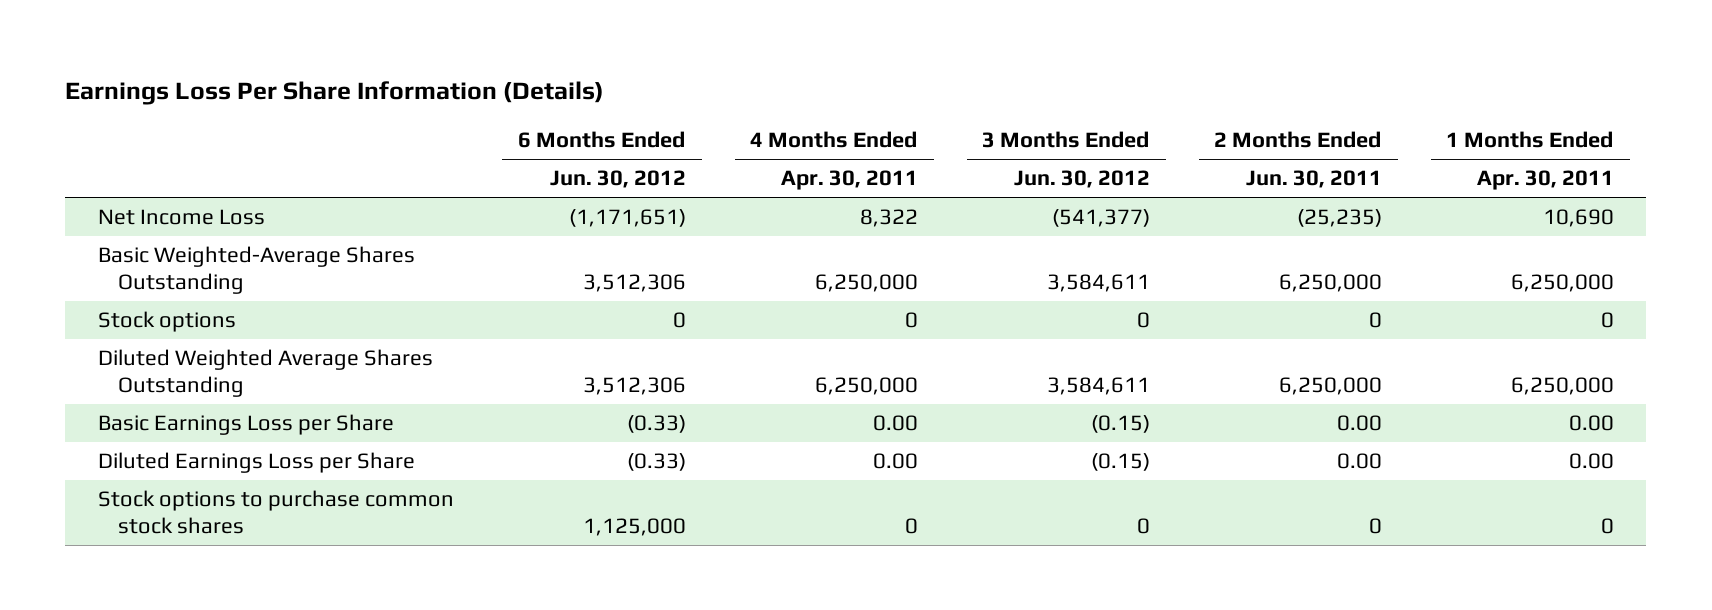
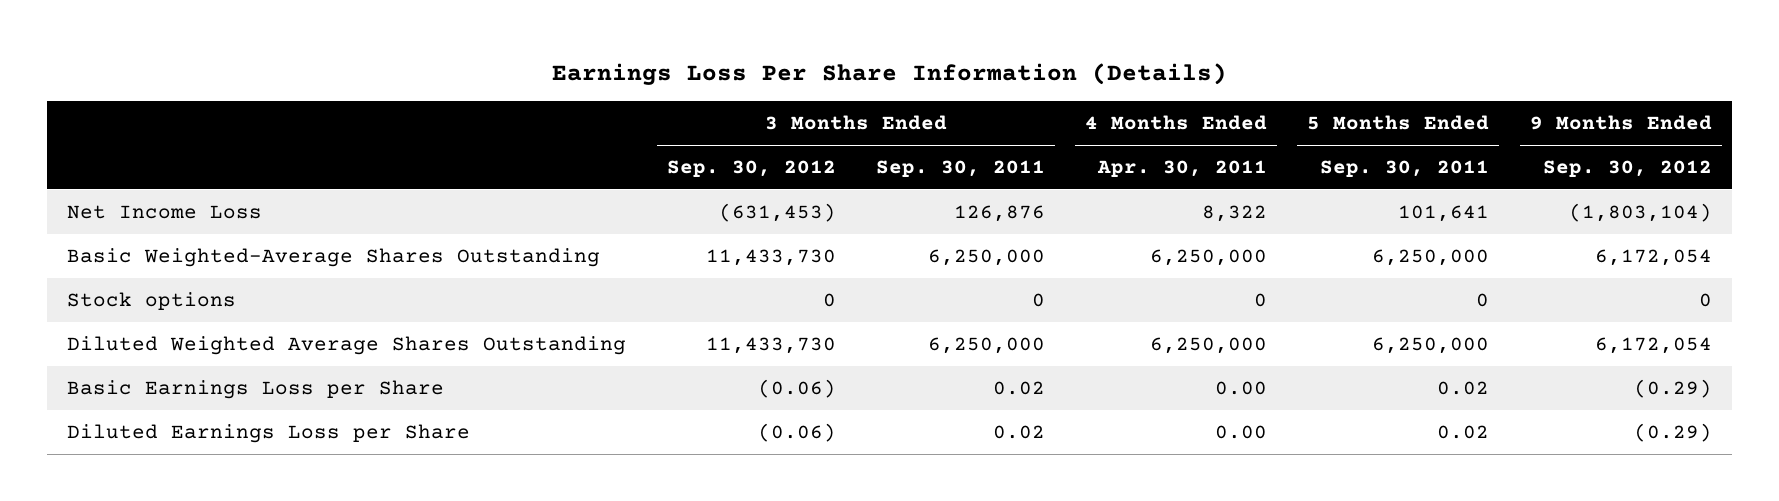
- | 6 Months Ended Jun. 30, 2012 | 4 Months Ended Apr. 30, 2011 | 3 Months Ended Jun. 30, 2012 | 2 Months Ended Jun. 30, 2011 | 1 Months Ended Apr. 30, 2011
+ | 3 Months Ended Sep. 30, 2012 | 3 Months Ended Sep. 30, 2011 | 4 Months Ended Apr. 30, 2011 | 5 Months Ended Sep. 30, 2011 | 9 Months Ended Sep. 30, 2012
- Stock options to purchase common stock shares | 1,125,000 | 0 | 0 | 0 | 0

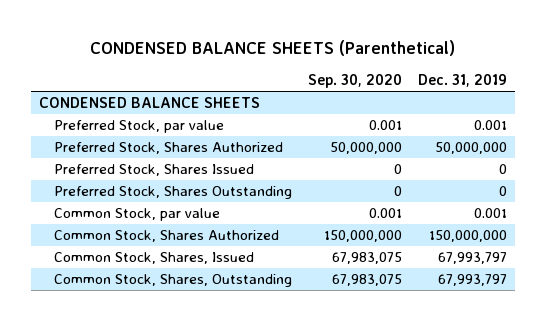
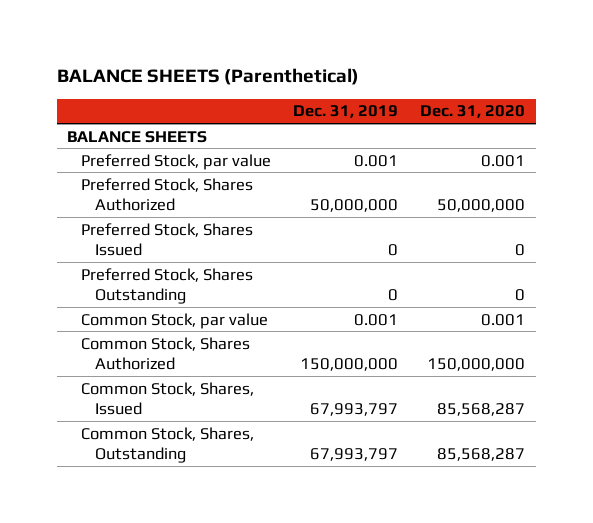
- CONDENSED BALANCE SHEETS (Parenthetical)
+ BALANCE SHEETS (Parenthetical)
- | Sep. 30, 2020 | Dec. 31, 2019
+ | Dec. 31, 2019 | Dec. 31, 2020
- CONDENSED BALANCE SHEETS
+ BALANCE SHEETS

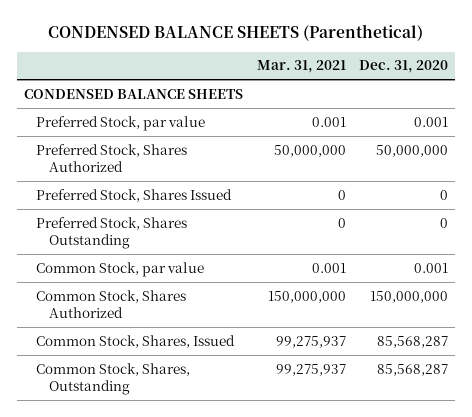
- BALANCE SHEETS (Parenthetical)
+ CONDENSED BALANCE SHEETS (Parenthetical)
- | Dec. 31, 2019 | Dec. 31, 2020
+ | Mar. 31, 2021 | Dec. 31, 2020
- BALANCE SHEETS
+ CONDENSED BALANCE SHEETS

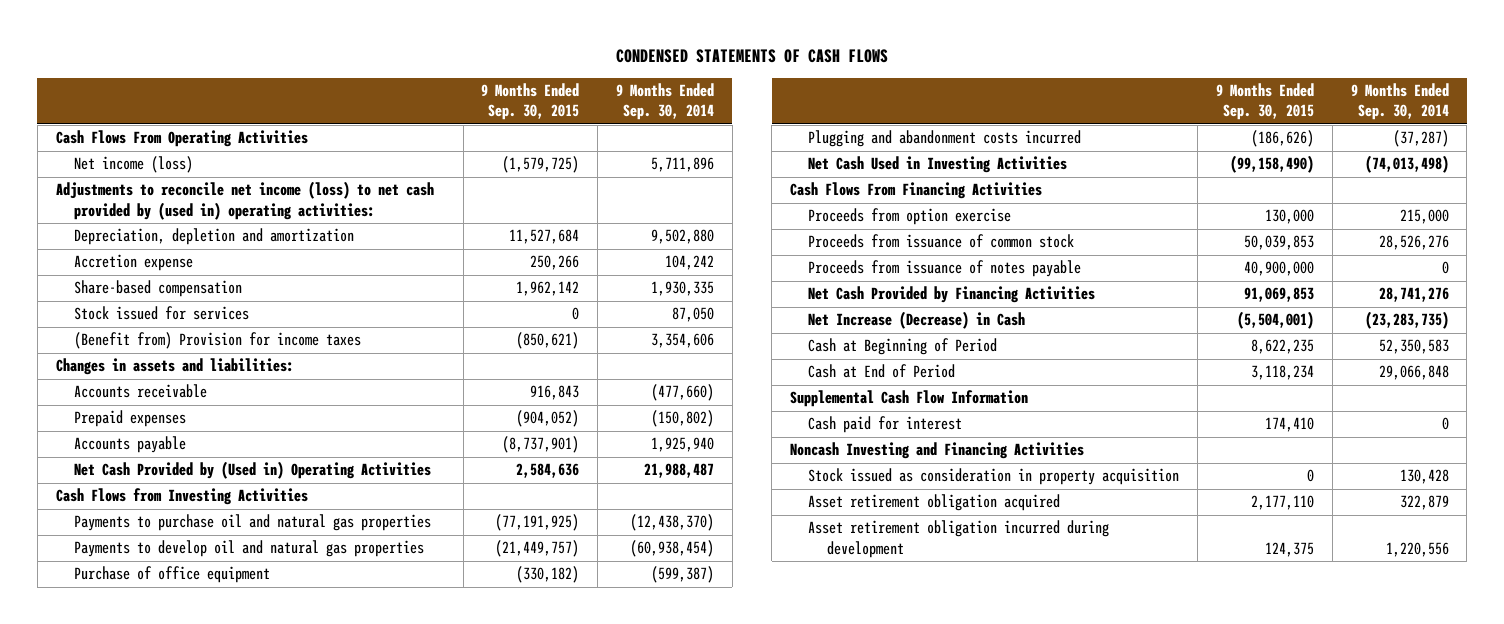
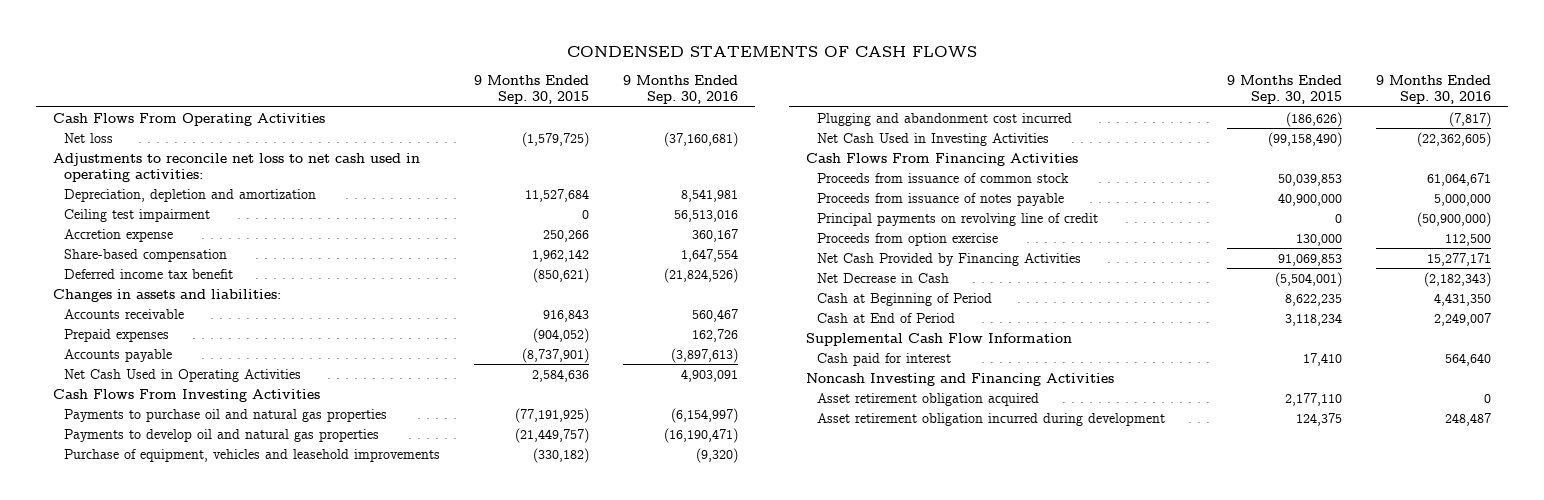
- | 9 Months Ended Sep. 30, 2015 | 9 Months Ended Sep. 30, 2014
+ | 9 Months Ended Sep. 30, 2015 | 9 Months Ended Sep. 30, 2016
- Net income (loss) | (1,579,725) | 5,711,896
- Adjustments to reconcile net income (loss) to net cash provided by (used in) operating activities:
+ Net loss | (1,579,725) | (37,160,681)
+ Adjustments to reconcile net loss to net cash used in operating activities:
+ Ceiling test impairment | 0 | 56,513,016
- Stock issued for services | 0 | 87,050
- (Benefit from) Provision for income taxes | (850,621) | 3,354,606
+ Deferred income tax benefit | (850,621) | (21,824,526)
- Net Cash Provided by (Used in) Operating Activities | 2,584,636 | 21,988,487
- Cash Flows from Investing Activities
+ Net Cash Used in Operating Activities | 2,584,636 | 4,903,091
+ Cash Flows From Investing Activities
- Purchase of office equipment | (330,182) | (599,387)
- Plugging and abandonment costs incurred | (186,626) | (37,287)
+ Purchase of equipment, vehicles and leasehold improvements | (330,182) | (9,320)
+ Plugging and abandonment cost incurred | (186,626) | (7,817)
+ Principal payments on revolving line of credit | 0 | (50,900,000)
moved down: Proceeds from option exercise | 130,000 | 112,500
- Net Increase (Decrease) in Cash | (5,504,001) | (23,283,735)
+ Net Decrease in Cash | (5,504,001) | (2,182,343)
- Cash paid for interest | 174,410 | 0
+ Cash paid for interest | 17,410 | 564,640
- Stock issued as consideration in property acquisition | 0 | 130,428

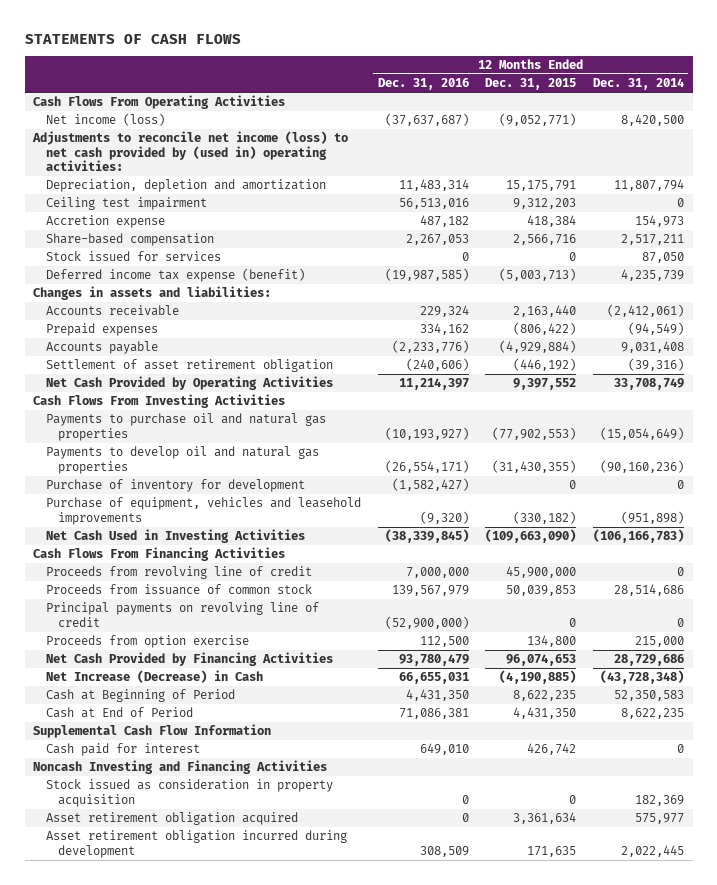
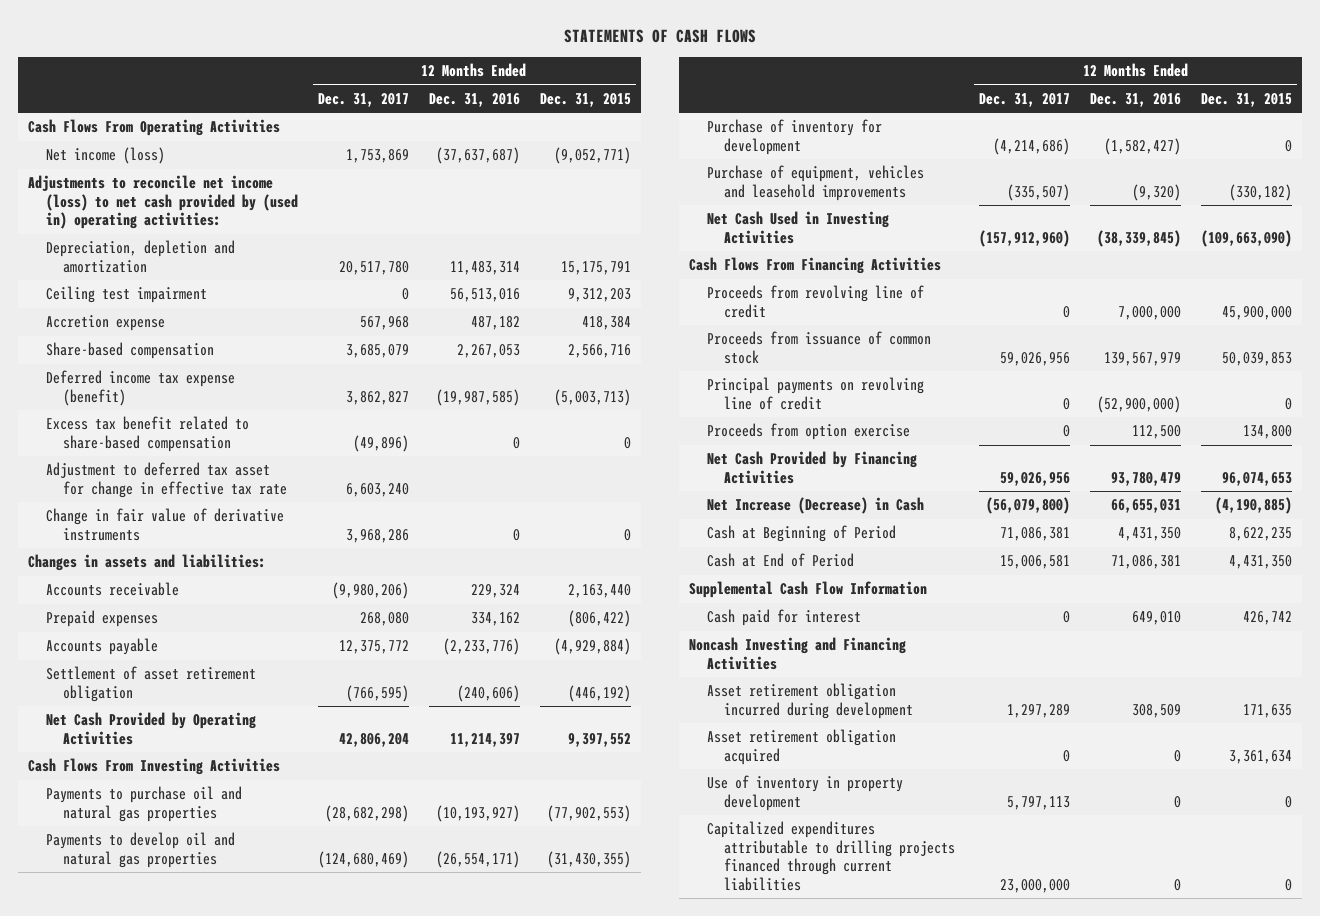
- | 12 Months Ended Dec. 31, 2016 | 12 Months Ended Dec. 31, 2015 | 12 Months Ended Dec. 31, 2014
+ | 12 Months Ended Dec. 31, 2017 | 12 Months Ended Dec. 31, 2016 | 12 Months Ended Dec. 31, 2015
- Stock issued for services | 0 | 0 | 87,050
+ Excess tax benefit related to share-based compensation | (49,896) | 0 | 0
+ Adjustment to deferred tax asset for change in effective tax rate | 6,603,240 | |
+ Change in fair value of derivative instruments | 3,968,286 | 0 | 0
- Stock issued as consideration in property acquisition | 0 | 0 | 182,369
moved down: Asset retirement obligation acquired | 0 | 0 | 3,361,634
+ Use of inventory in property development | 5,797,113 | 0 | 0
+ Capitalized expenditures attributable to drilling projects financed through current liabilities | 23,000,000 | 0 | 0

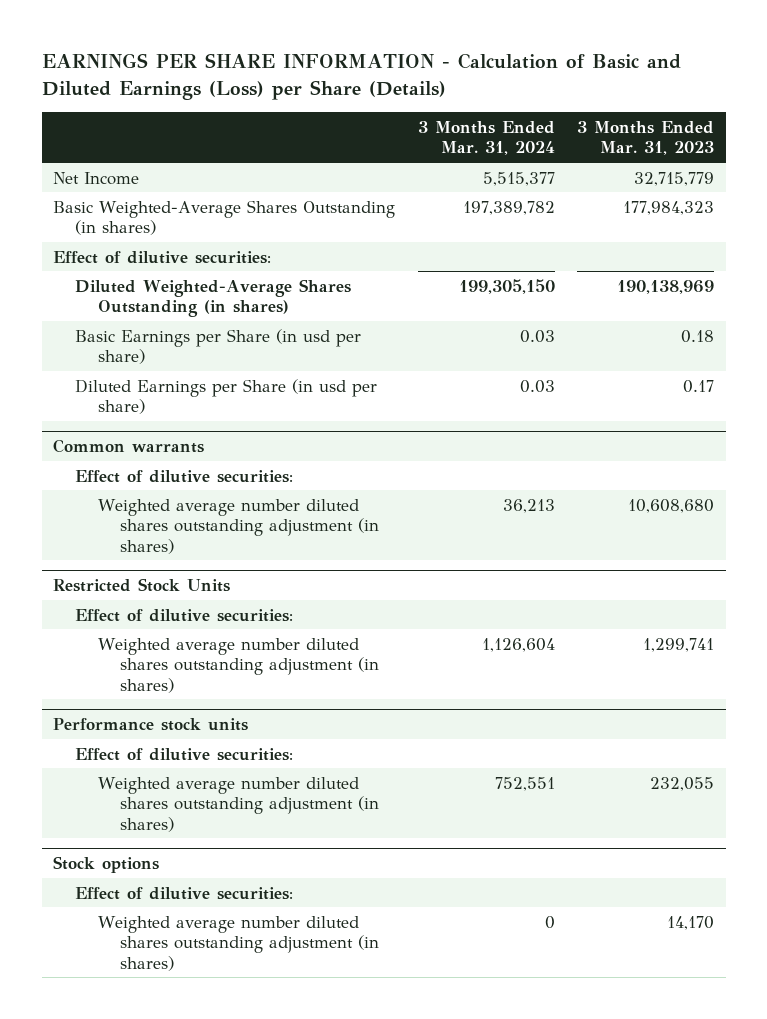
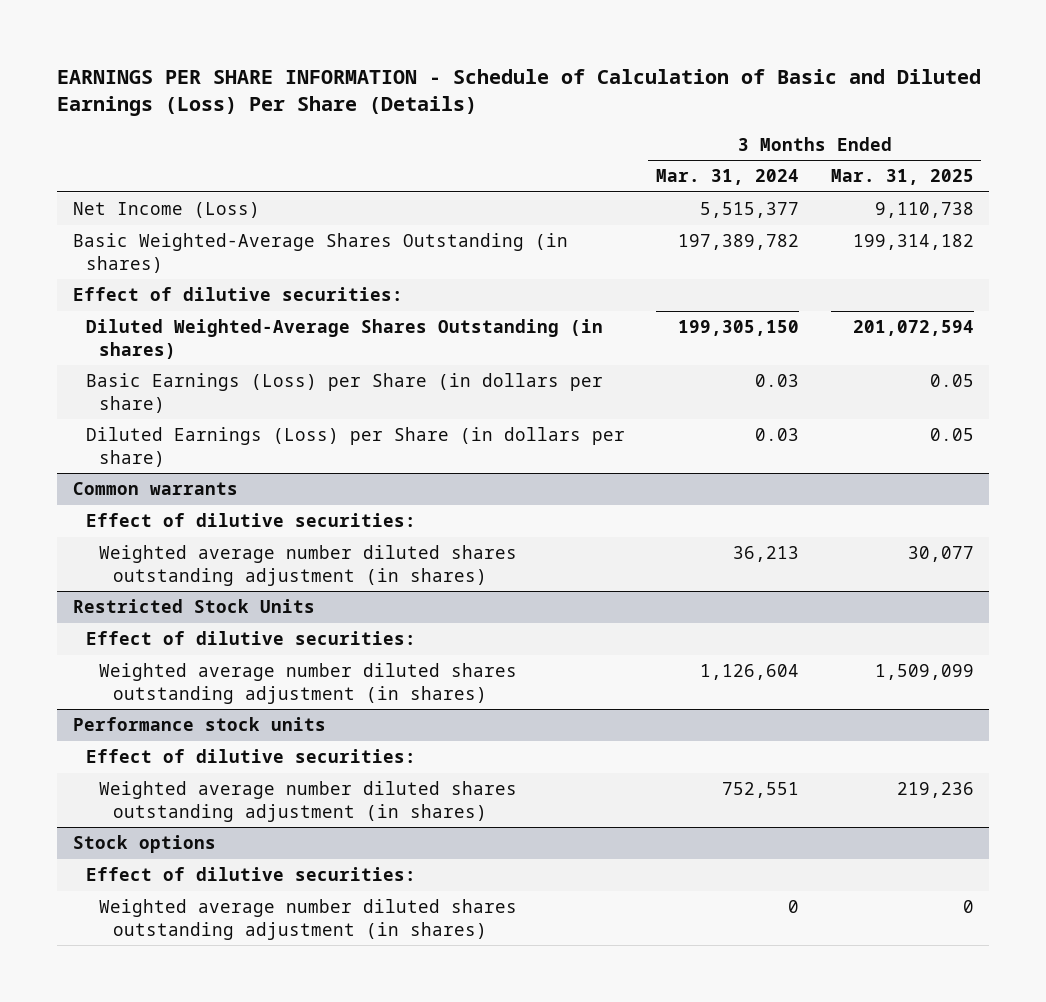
- EARNINGS PER SHARE INFORMATION - Calculation of Basic and Diluted Earnings (Loss) per Share (Details)
+ EARNINGS PER SHARE INFORMATION - Schedule of Calculation of Basic and Diluted Earnings (Loss) Per Share (Details)
- | 3 Months Ended Mar. 31, 2024 | 3 Months Ended Mar. 31, 2023
+ | 3 Months Ended Mar. 31, 2024 | 3 Months Ended Mar. 31, 2025
- Net Income | 5,515,377 | 32,715,779
+ Net Income (Loss) | 5,515,377 | 9,110,738
- Basic Earnings per Share (in usd per share) | 0.03 | 0.18
- Diluted Earnings per Share (in usd per share) | 0.03 | 0.17
+ Basic Earnings (Loss) per Share (in dollars per share) | 0.03 | 0.05
+ Diluted Earnings (Loss) per Share (in dollars per share) | 0.03 | 0.05

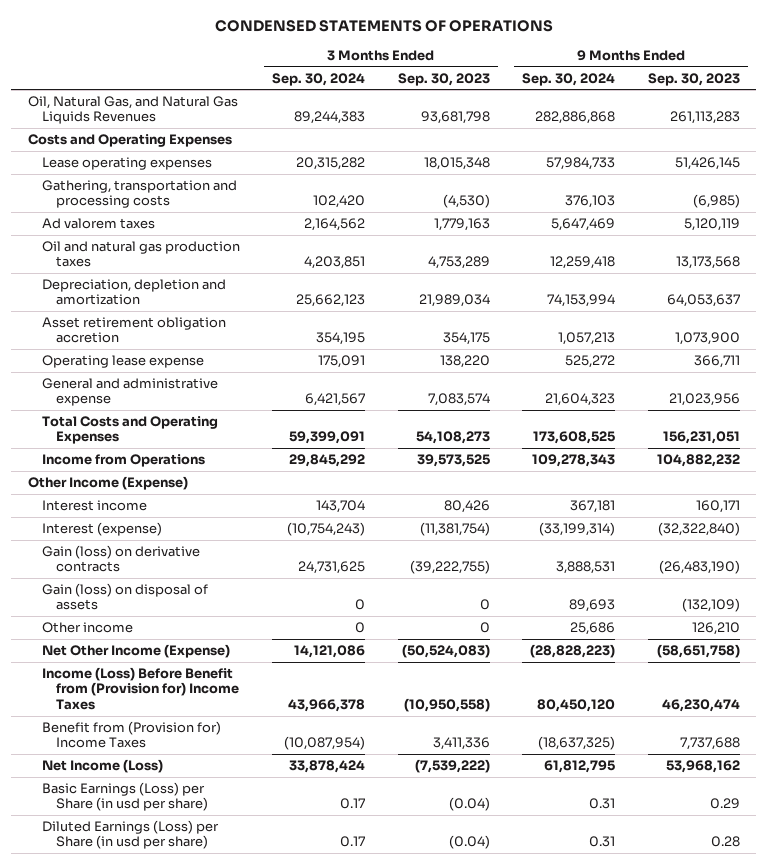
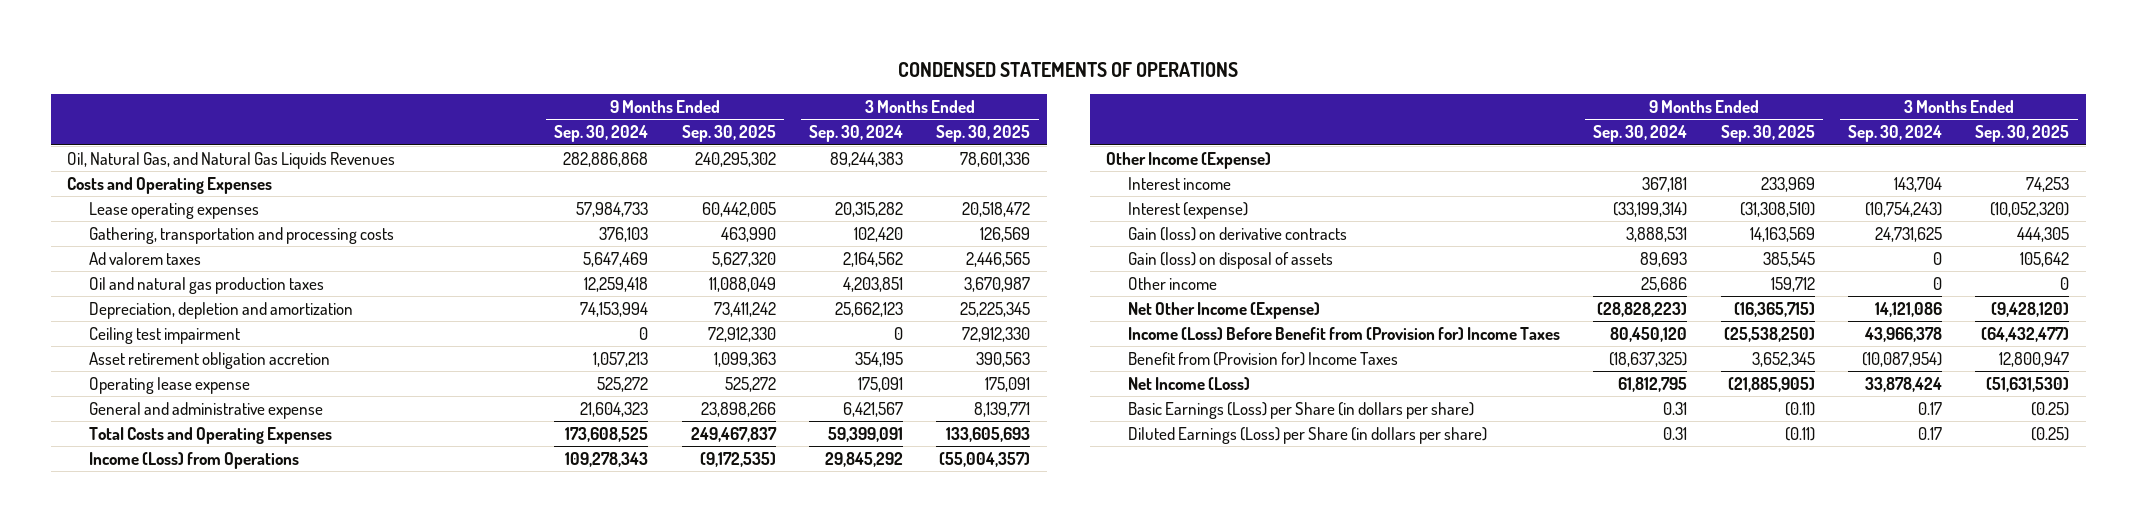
- | 3 Months Ended Sep. 30, 2024 | 3 Months Ended Sep. 30, 2023 | 9 Months Ended Sep. 30, 2024 | 9 Months Ended Sep. 30, 2023
+ | 9 Months Ended Sep. 30, 2024 | 9 Months Ended Sep. 30, 2025 | 3 Months Ended Sep. 30, 2024 | 3 Months Ended Sep. 30, 2025
+ Ceiling test impairment | 0 | 72,912,330 | 0 | 72,912,330
- Income from Operations | 29,845,292 | 39,573,525 | 109,278,343 | 104,882,232
+ Income (Loss) from Operations | 109,278,343 | (9,172,535) | 29,845,292 | (55,004,357)
- Basic Earnings (Loss) per Share (in usd per share) | 0.17 | (0.04) | 0.31 | 0.29
- Diluted Earnings (Loss) per Share (in usd per share) | 0.17 | (0.04) | 0.31 | 0.28
+ Basic Earnings (Loss) per Share (in dollars per share) | 0.31 | (0.11) | 0.17 | (0.25)
+ Diluted Earnings (Loss) per Share (in dollars per share) | 0.31 | (0.11) | 0.17 | (0.25)

